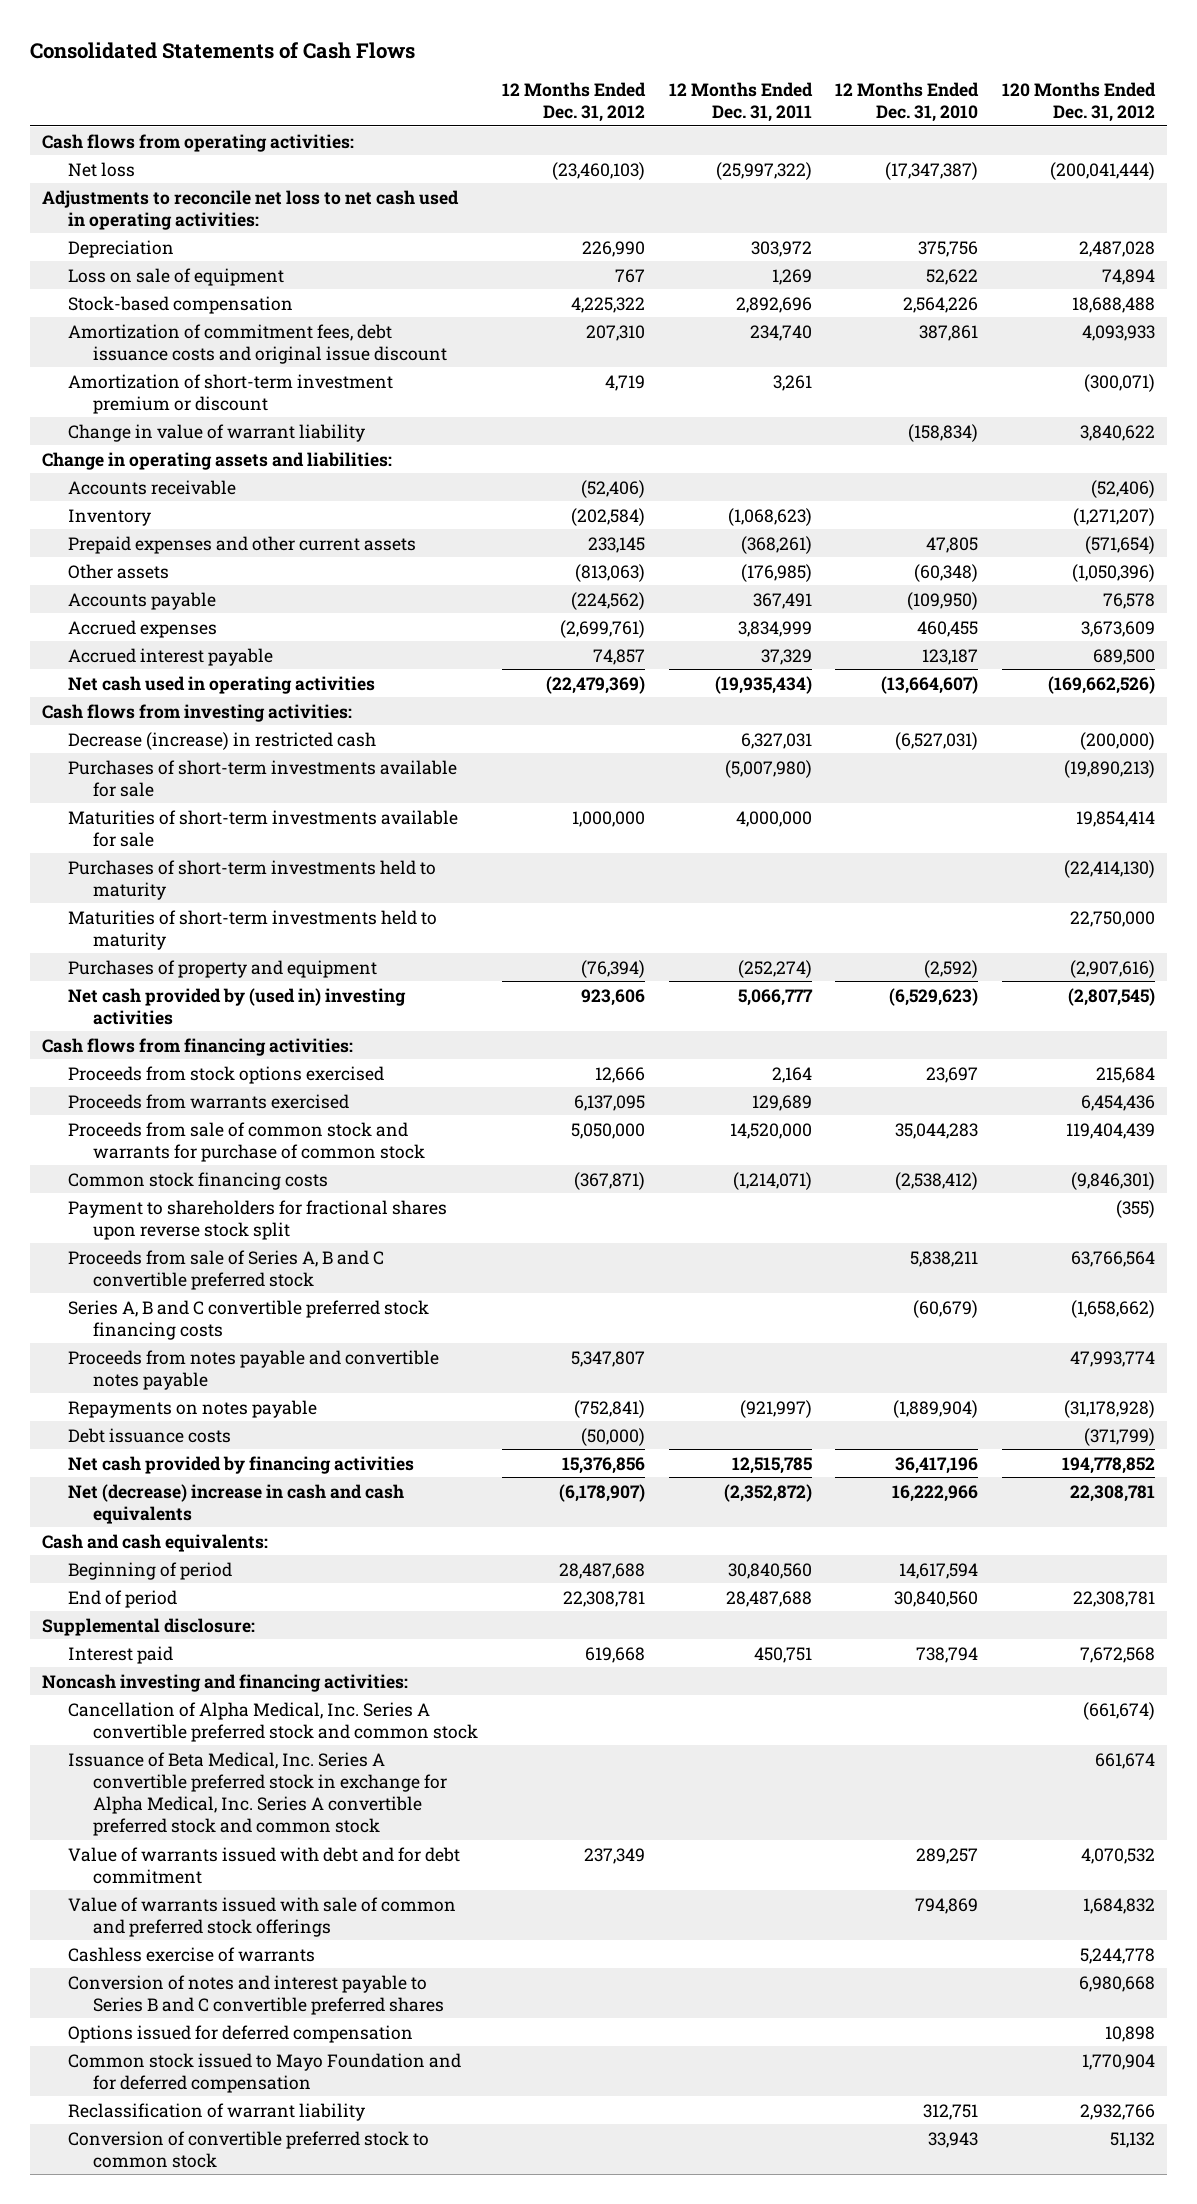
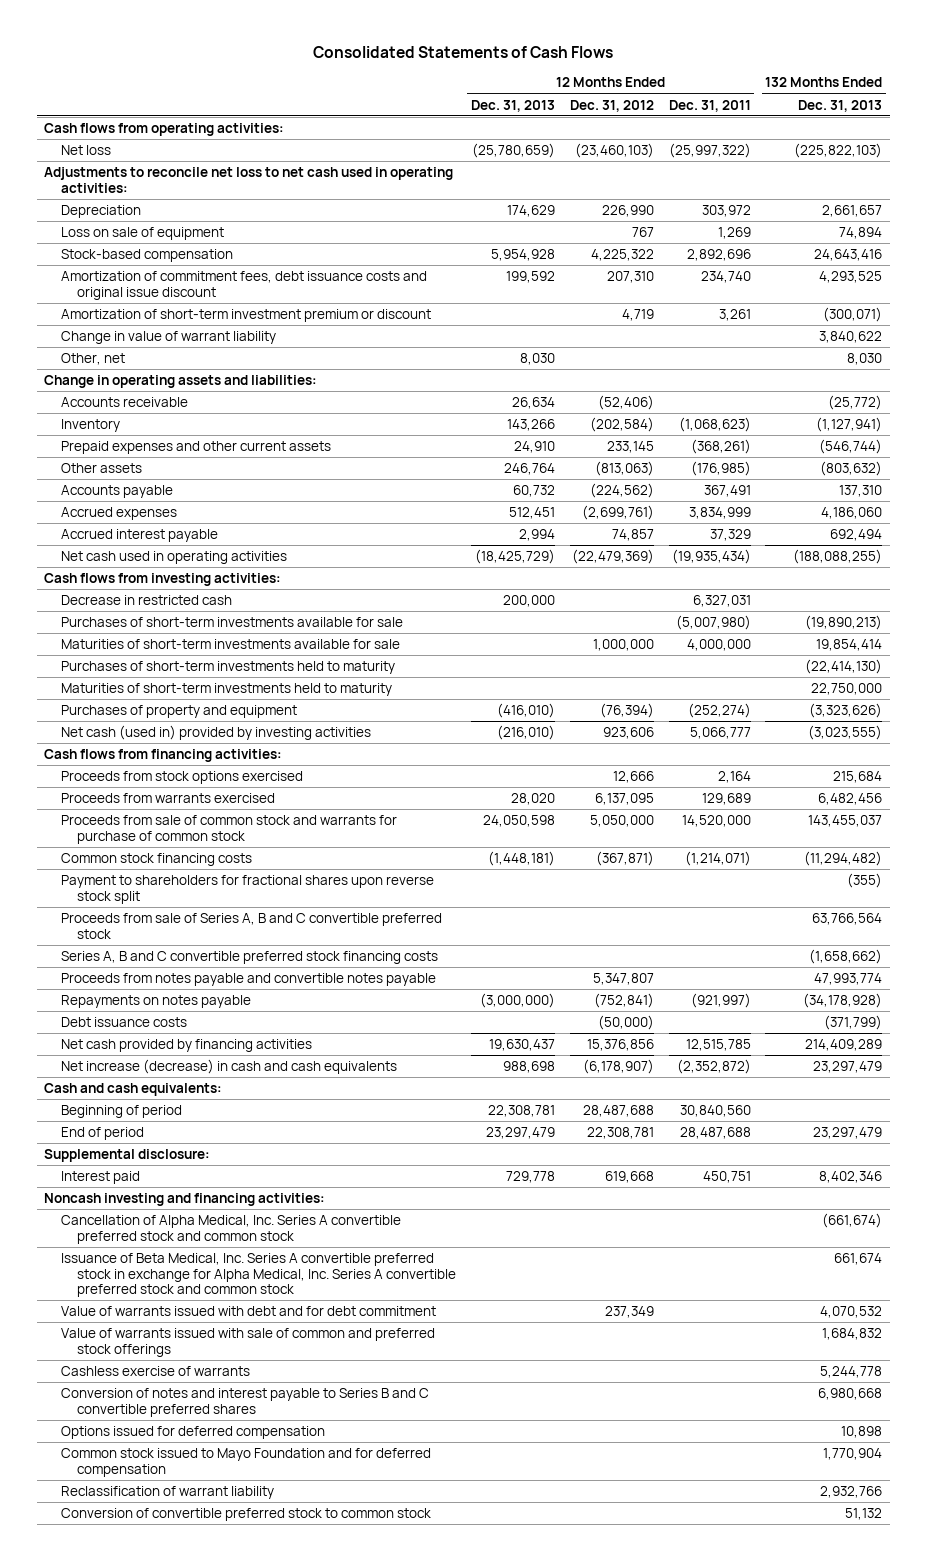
- | 12 Months Ended Dec. 31, 2012 | 12 Months Ended Dec. 31, 2011 | 12 Months Ended Dec. 31, 2010 | 120 Months Ended Dec. 31, 2012
+ | 12 Months Ended Dec. 31, 2013 | 12 Months Ended Dec. 31, 2012 | 12 Months Ended Dec. 31, 2011 | 132 Months Ended Dec. 31, 2013
+ Other, net | 8,030 | | | 8,030
- Decrease (increase) in restricted cash | | 6,327,031 | (6,527,031) | (200,000)
+ Decrease in restricted cash | 200,000 | | 6,327,031 |
- Net cash provided by (used in) investing activities | 923,606 | 5,066,777 | (6,529,623) | (2,807,545)
+ Net cash (used in) provided by investing activities | (216,010) | 923,606 | 5,066,777 | (3,023,555)
- Net (decrease) increase in cash and cash equivalents | (6,178,907) | (2,352,872) | 16,222,966 | 22,308,781
+ Net increase (decrease) in cash and cash equivalents | 988,698 | (6,178,907) | (2,352,872) | 23,297,479

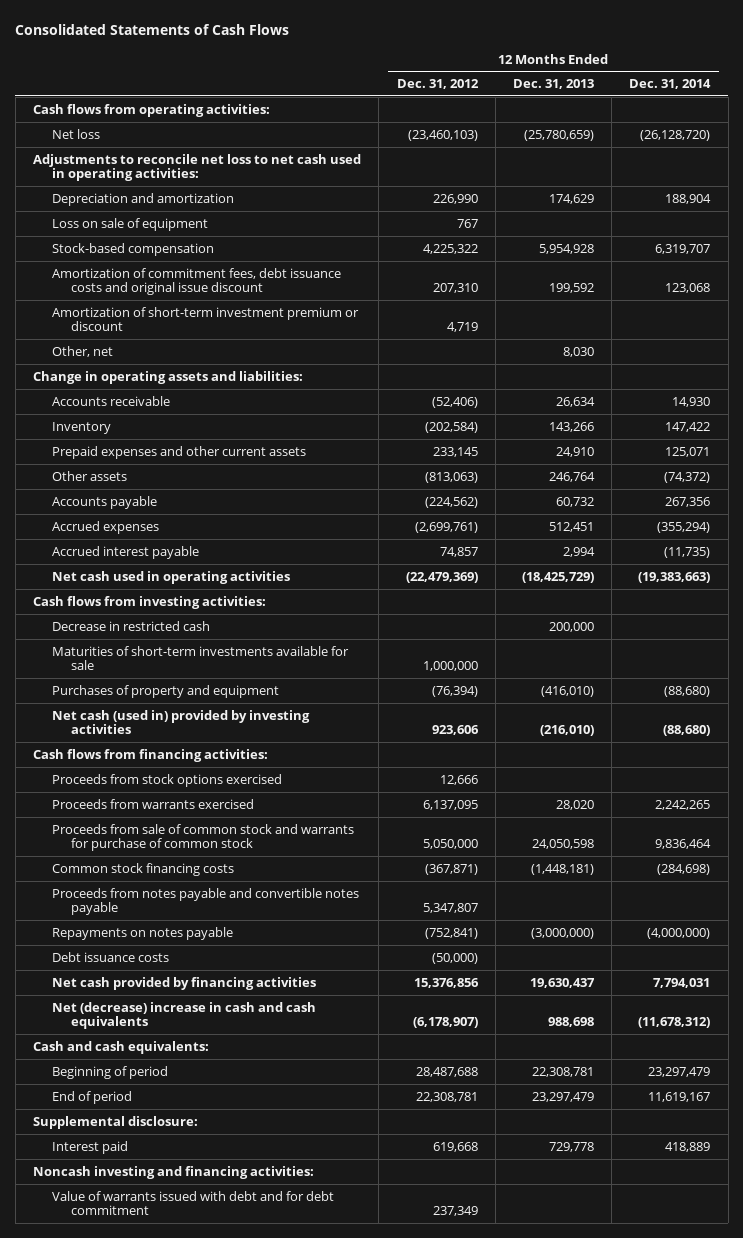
- | 12 Months Ended Dec. 31, 2013 | 12 Months Ended Dec. 31, 2012 | 12 Months Ended Dec. 31, 2011 | 132 Months Ended Dec. 31, 2013
+ | 12 Months Ended Dec. 31, 2012 | 12 Months Ended Dec. 31, 2013 | 12 Months Ended Dec. 31, 2014
- Depreciation | 174,629 | 226,990 | 303,972 | 2,661,657
+ Depreciation and amortization | 226,990 | 174,629 | 188,904
- Change in value of warrant liability | | | | 3,840,622
- Purchases of short-term investments available for sale | | | (5,007,980) | (19,890,213)
- Purchases of short-term investments held to maturity | | | | (22,414,130)
- Maturities of short-term investments held to maturity | | | | 22,750,000
- Payment to shareholders for fractional shares upon reverse stock split | | | | (355)
- Proceeds from sale of Series A, B and C convertible preferred stock | | | | 63,766,564
- Series A, B and C convertible preferred stock financing costs | | | | (1,658,662)
- Net increase (decrease) in cash and cash equivalents | 988,698 | (6,178,907) | (2,352,872) | 23,297,479
+ Net (decrease) increase in cash and cash equivalents | (6,178,907) | 988,698 | (11,678,312)
- Cancellation of Alpha Medical, Inc. Series A convertible preferred stock and common stock | | | | (661,674)
- Issuance of Beta Medical, Inc. Series A convertible preferred stock in exchange for Alpha Medical, Inc. Series A convertible preferred stock and common stock | | | | 661,674
- Value of warrants issued with sale of common and preferred stock offerings | | | | 1,684,832
- Cashless exercise of warrants | | | | 5,244,778
- Conversion of notes and interest payable to Series B and C convertible preferred shares | | | | 6,980,668
- Options issued for deferred compensation | | | | 10,898
- Common stock issued to Mayo Foundation and for deferred compensation | | | | 1,770,904
- Reclassification of warrant liability | | | | 2,932,766
- Conversion of convertible preferred stock to common stock | | | | 51,132

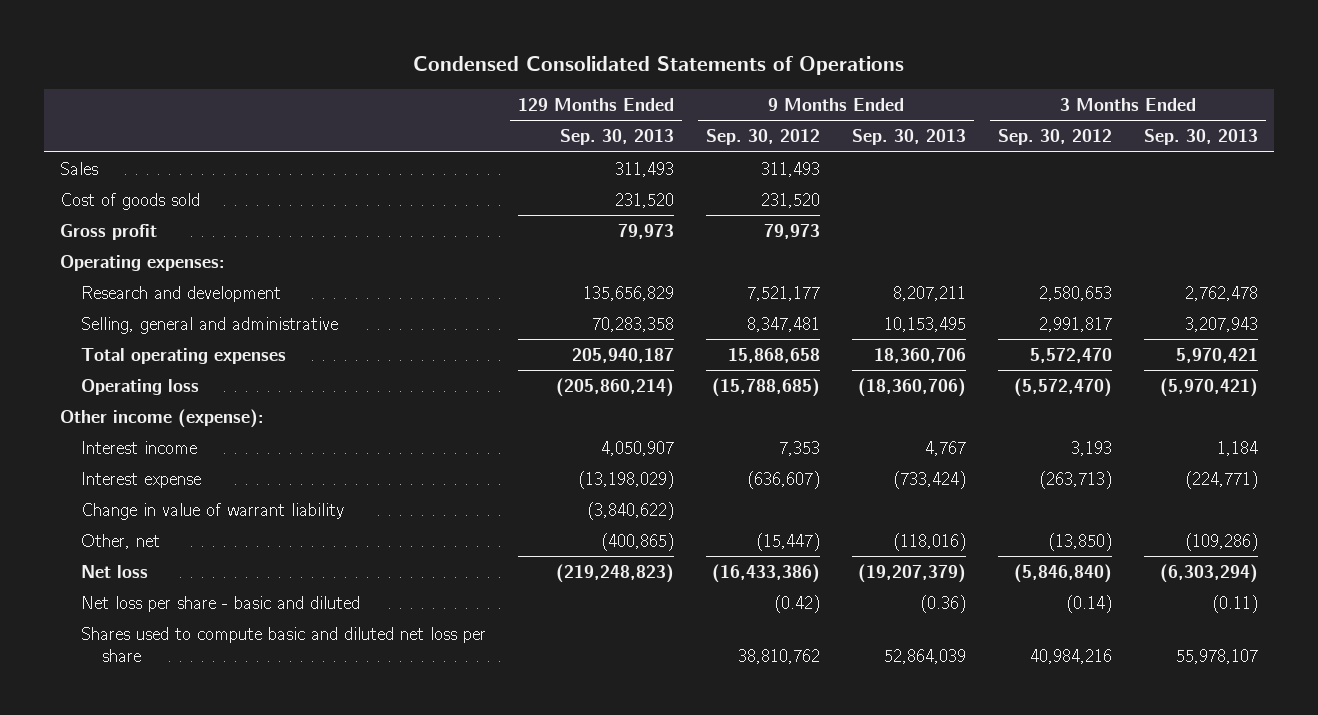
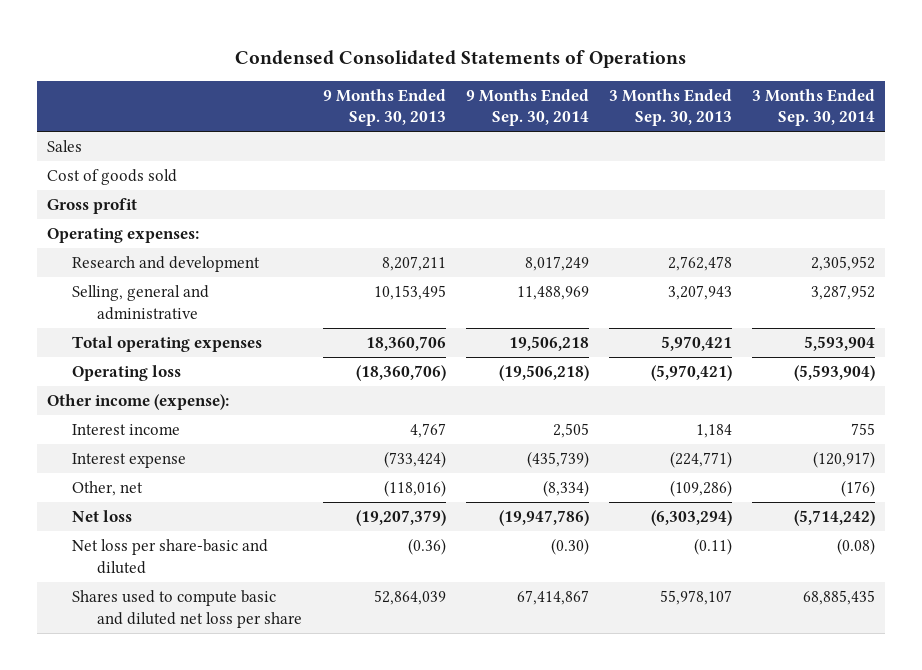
- | 129 Months Ended Sep. 30, 2013 | 9 Months Ended Sep. 30, 2012 | 9 Months Ended Sep. 30, 2013 | 3 Months Ended Sep. 30, 2012 | 3 Months Ended Sep. 30, 2013
+ | 9 Months Ended Sep. 30, 2013 | 9 Months Ended Sep. 30, 2014 | 3 Months Ended Sep. 30, 2013 | 3 Months Ended Sep. 30, 2014
- Change in value of warrant liability | (3,840,622) | | | |
- Net loss per share - basic and diluted | | (0.42) | (0.36) | (0.14) | (0.11)
+ Net loss per share-basic and diluted | (0.36) | (0.30) | (0.11) | (0.08)

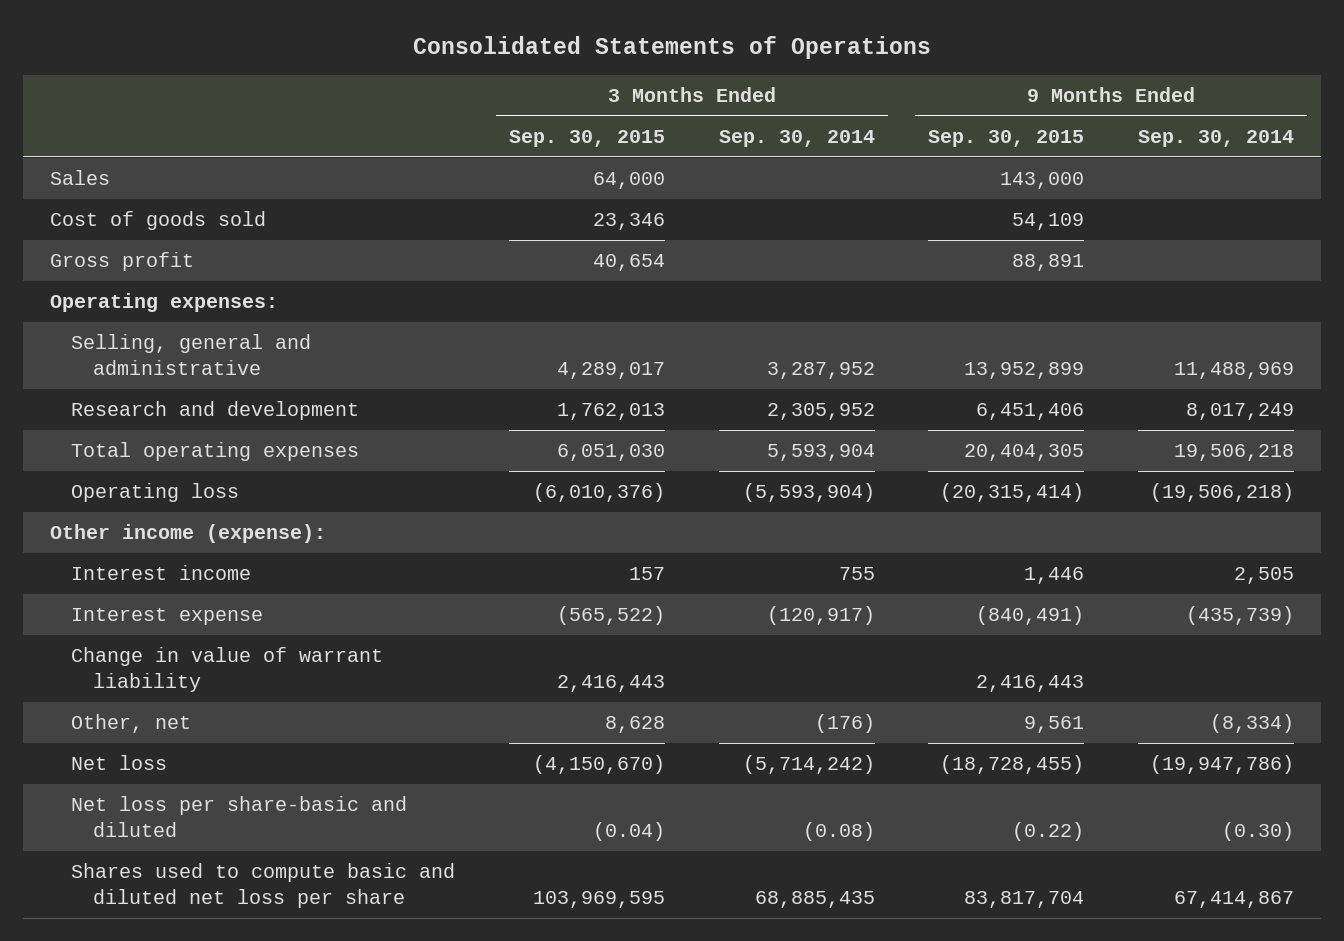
- Condensed Consolidated Statements of Operations
+ Consolidated Statements of Operations
- | 9 Months Ended Sep. 30, 2013 | 9 Months Ended Sep. 30, 2014 | 3 Months Ended Sep. 30, 2013 | 3 Months Ended Sep. 30, 2014
+ | 3 Months Ended Sep. 30, 2015 | 3 Months Ended Sep. 30, 2014 | 9 Months Ended Sep. 30, 2015 | 9 Months Ended Sep. 30, 2014
moved down: Research and development | 1,762,013 | 2,305,952 | 6,451,406 | 8,017,249
+ Change in value of warrant liability | 2,416,443 | | 2,416,443 |

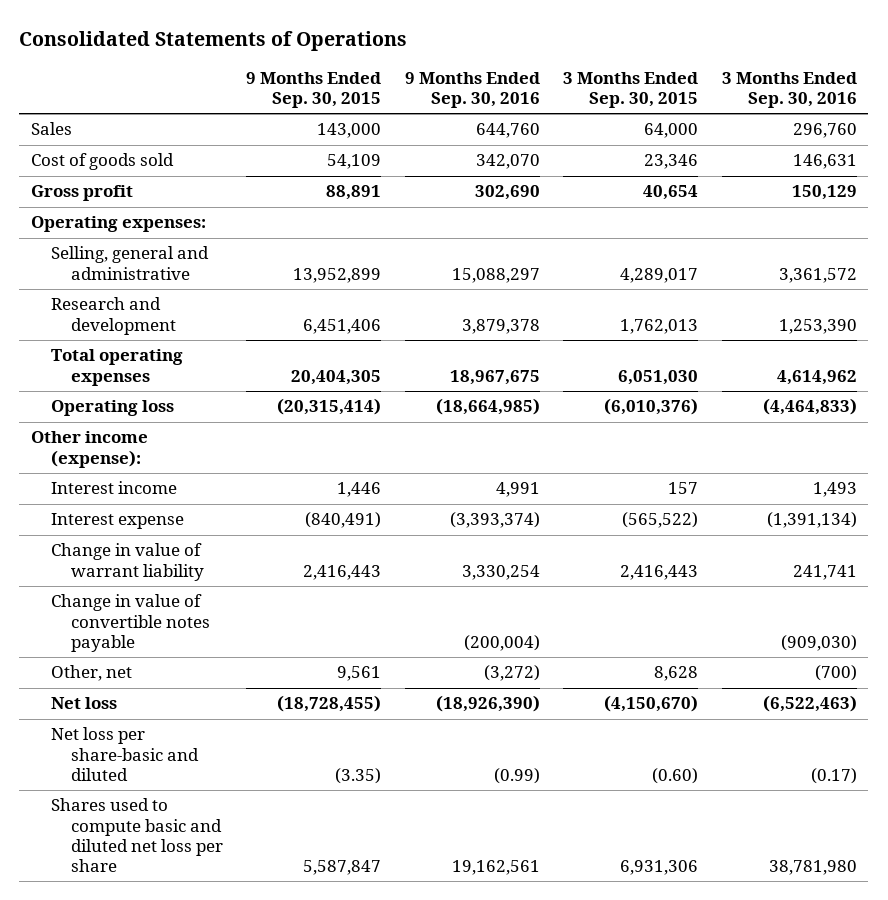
- | 3 Months Ended Sep. 30, 2015 | 3 Months Ended Sep. 30, 2014 | 9 Months Ended Sep. 30, 2015 | 9 Months Ended Sep. 30, 2014
+ | 9 Months Ended Sep. 30, 2015 | 9 Months Ended Sep. 30, 2016 | 3 Months Ended Sep. 30, 2015 | 3 Months Ended Sep. 30, 2016
+ Change in value of convertible notes payable | | (200,004) | | (909,030)
- Net loss per share-basic and diluted | (0.04) | (0.08) | (0.22) | (0.30)
- Shares used to compute basic and diluted net loss per share | 103,969,595 | 68,885,435 | 83,817,704 | 67,414,867
+ Net loss per share-basic and diluted | (3.35) | (0.99) | (0.60) | (0.17)
+ Shares used to compute basic and diluted net loss per share | 5,587,847 | 19,162,561 | 6,931,306 | 38,781,980

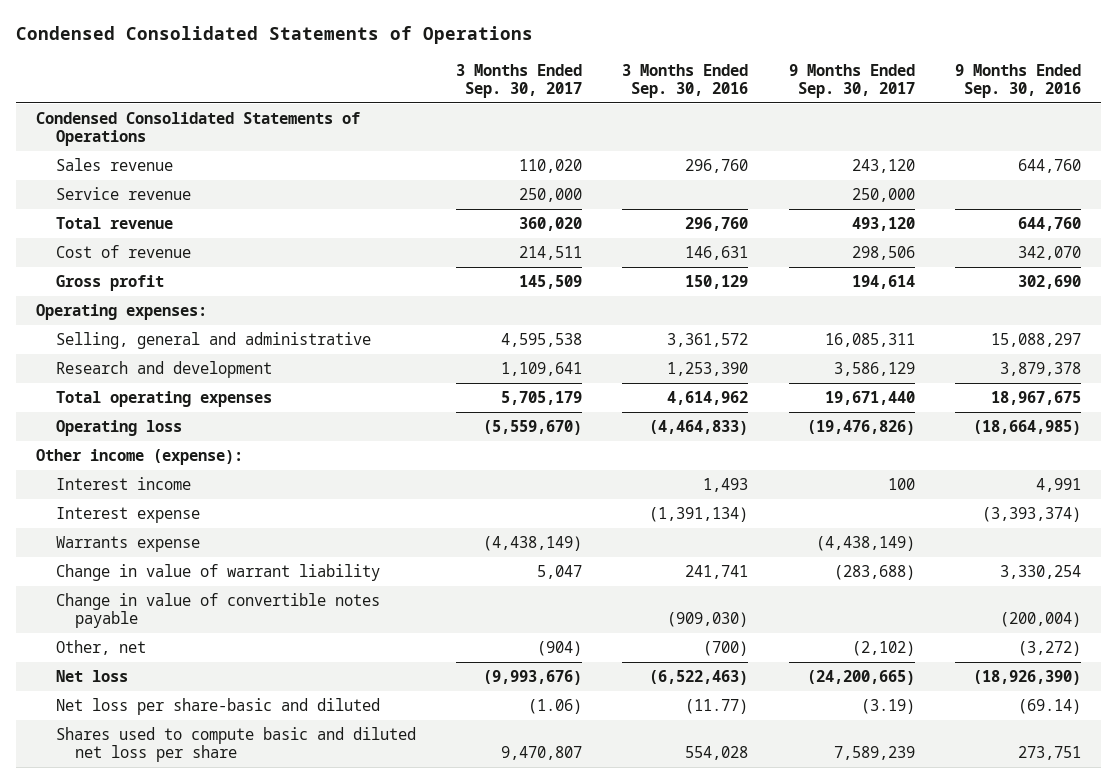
- Consolidated Statements of Operations
+ Condensed Consolidated Statements of Operations
- | 9 Months Ended Sep. 30, 2015 | 9 Months Ended Sep. 30, 2016 | 3 Months Ended Sep. 30, 2015 | 3 Months Ended Sep. 30, 2016
+ | 3 Months Ended Sep. 30, 2017 | 3 Months Ended Sep. 30, 2016 | 9 Months Ended Sep. 30, 2017 | 9 Months Ended Sep. 30, 2016
- Sales | 143,000 | 644,760 | 64,000 | 296,760
- Cost of goods sold | 54,109 | 342,070 | 23,346 | 146,631
+ Condensed Consolidated Statements of Operations
+ Sales revenue | 110,020 | 296,760 | 243,120 | 644,760
+ Service revenue | 250,000 | | 250,000 |
+ Total revenue | 360,020 | 296,760 | 493,120 | 644,760
+ Cost of revenue | 214,511 | 146,631 | 298,506 | 342,070
+ Warrants expense | (4,438,149) | | (4,438,149) |
- Net loss per share-basic and diluted | (3.35) | (0.99) | (0.60) | (0.17)
- Shares used to compute basic and diluted net loss per share | 5,587,847 | 19,162,561 | 6,931,306 | 38,781,980
+ Net loss per share-basic and diluted | (1.06) | (11.77) | (3.19) | (69.14)
+ Shares used to compute basic and diluted net loss per share | 9,470,807 | 554,028 | 7,589,239 | 273,751

